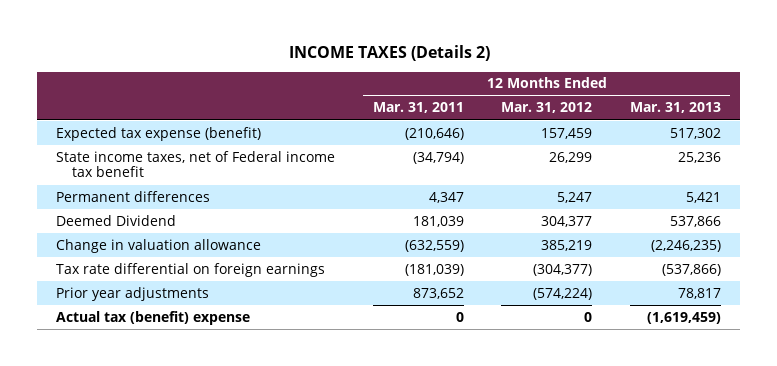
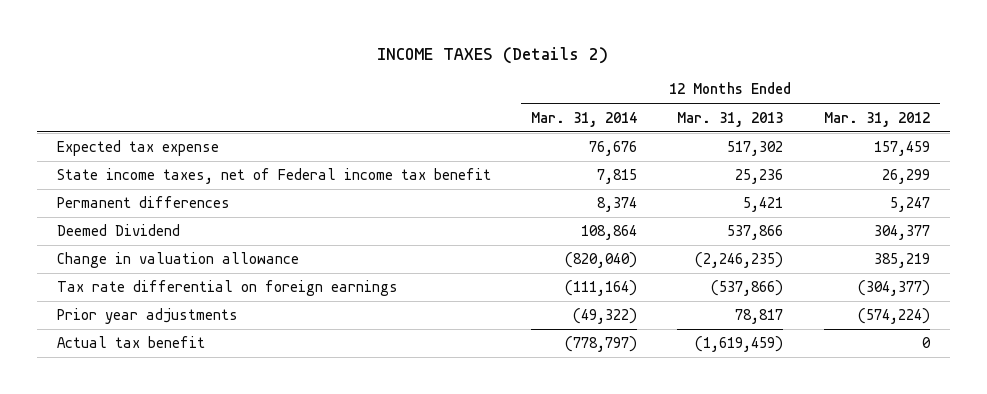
- | 12 Months Ended Mar. 31, 2011 | 12 Months Ended Mar. 31, 2012 | 12 Months Ended Mar. 31, 2013
+ | 12 Months Ended Mar. 31, 2014 | 12 Months Ended Mar. 31, 2013 | 12 Months Ended Mar. 31, 2012
- Expected tax expense (benefit) | (210,646) | 157,459 | 517,302
+ Expected tax expense | 76,676 | 517,302 | 157,459
- Actual tax (benefit) expense | 0 | 0 | (1,619,459)
+ Actual tax benefit | (778,797) | (1,619,459) | 0

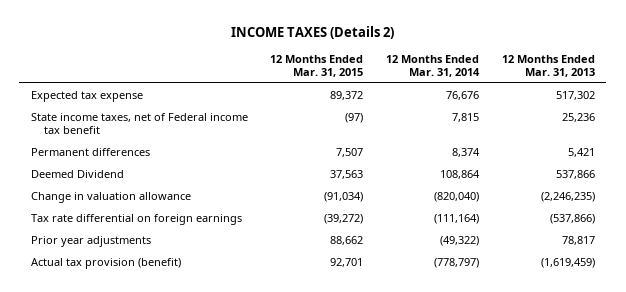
- | 12 Months Ended Mar. 31, 2014 | 12 Months Ended Mar. 31, 2013 | 12 Months Ended Mar. 31, 2012
+ | 12 Months Ended Mar. 31, 2015 | 12 Months Ended Mar. 31, 2014 | 12 Months Ended Mar. 31, 2013
- Actual tax benefit | (778,797) | (1,619,459) | 0
+ Actual tax provision (benefit) | 92,701 | (778,797) | (1,619,459)

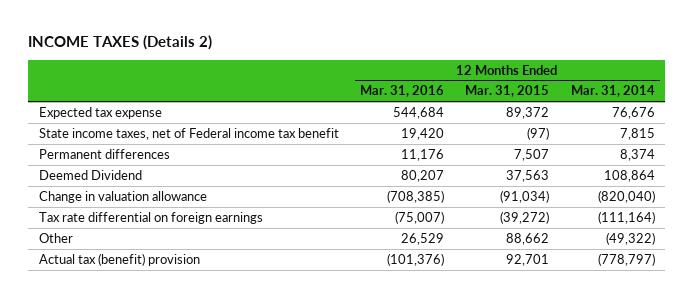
- | 12 Months Ended Mar. 31, 2015 | 12 Months Ended Mar. 31, 2014 | 12 Months Ended Mar. 31, 2013
+ | 12 Months Ended Mar. 31, 2016 | 12 Months Ended Mar. 31, 2015 | 12 Months Ended Mar. 31, 2014
- Prior year adjustments | 88,662 | (49,322) | 78,817
- Actual tax provision (benefit) | 92,701 | (778,797) | (1,619,459)
+ Other | 26,529 | 88,662 | (49,322)
+ Actual tax (benefit) provision | (101,376) | 92,701 | (778,797)

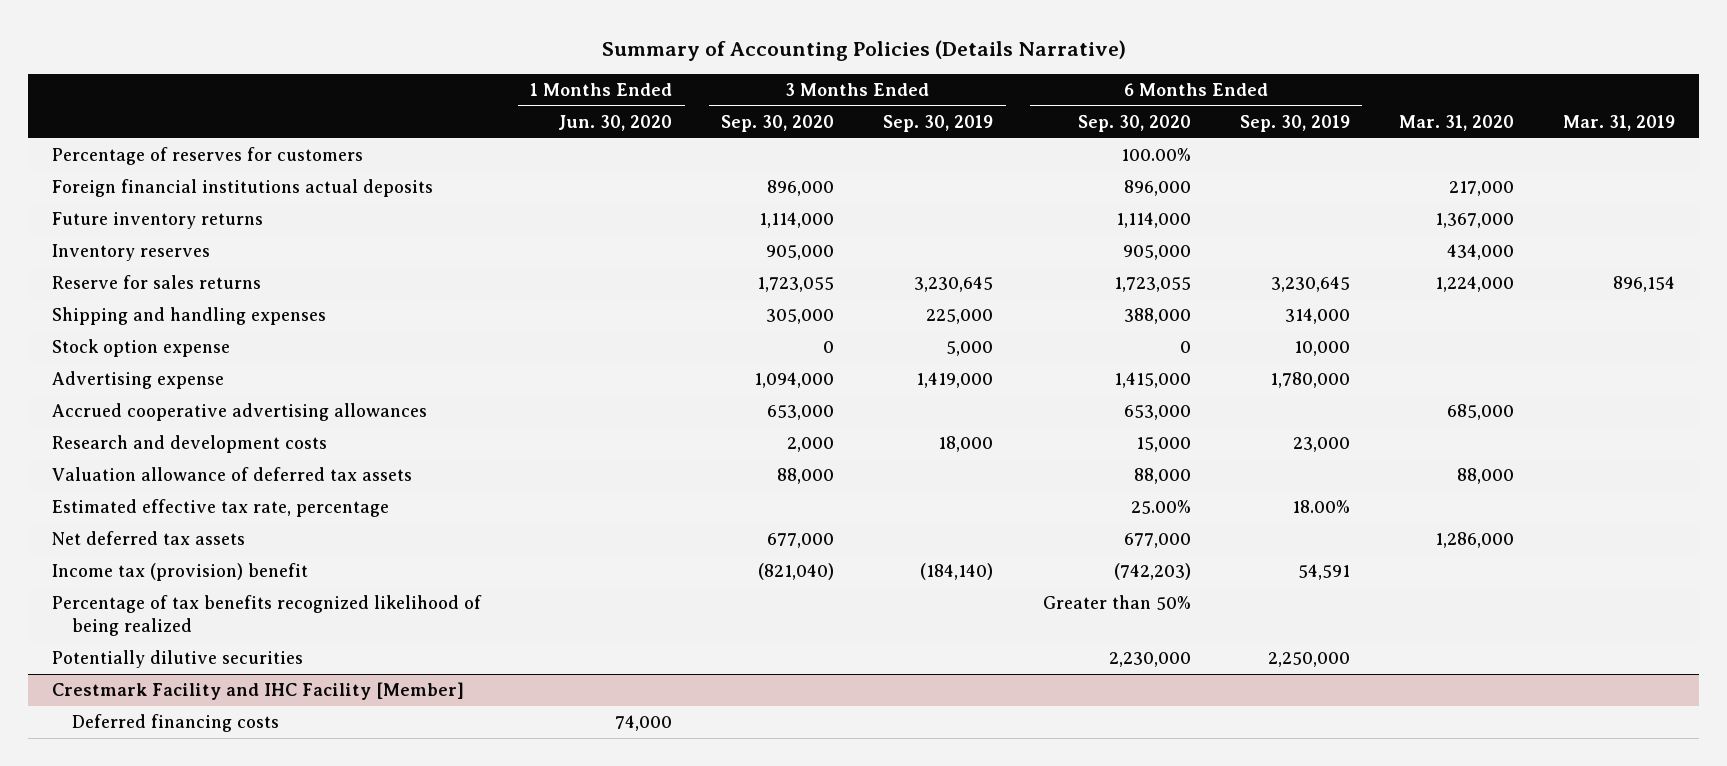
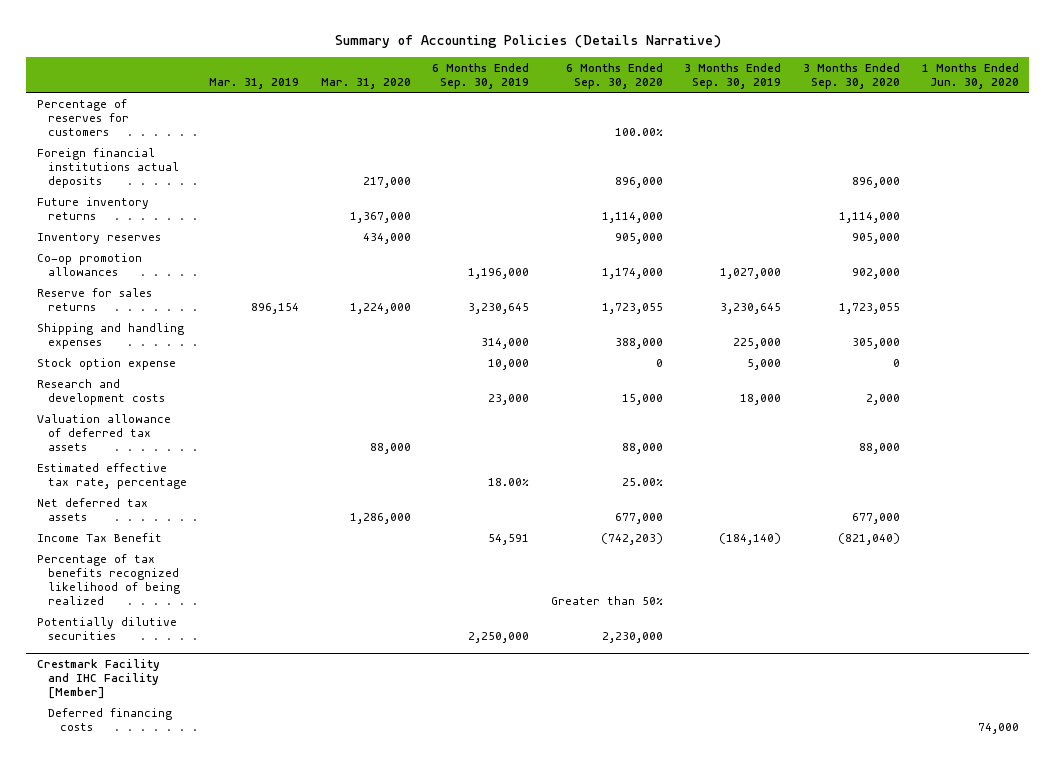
- | 1 Months Ended Jun. 30, 2020 | 3 Months Ended Sep. 30, 2020 | 3 Months Ended Sep. 30, 2019 | 6 Months Ended Sep. 30, 2020 | 6 Months Ended Sep. 30, 2019 | Mar. 31, 2020 | Mar. 31, 2019
+ | Mar. 31, 2019 | Mar. 31, 2020 | 6 Months Ended Sep. 30, 2019 | 6 Months Ended Sep. 30, 2020 | 3 Months Ended Sep. 30, 2019 | 3 Months Ended Sep. 30, 2020 | 1 Months Ended Jun. 30, 2020
+ Co-op promotion allowances | | | 1,196,000 | 1,174,000 | 1,027,000 | 902,000 |
- Advertising expense | | 1,094,000 | 1,419,000 | 1,415,000 | 1,780,000 | |
- Accrued cooperative advertising allowances | | 653,000 | | 653,000 | | 685,000 |
- Income tax (provision) benefit | | (821,040) | (184,140) | (742,203) | 54,591 | |
+ Income Tax Benefit | | | 54,591 | (742,203) | (184,140) | (821,040) |

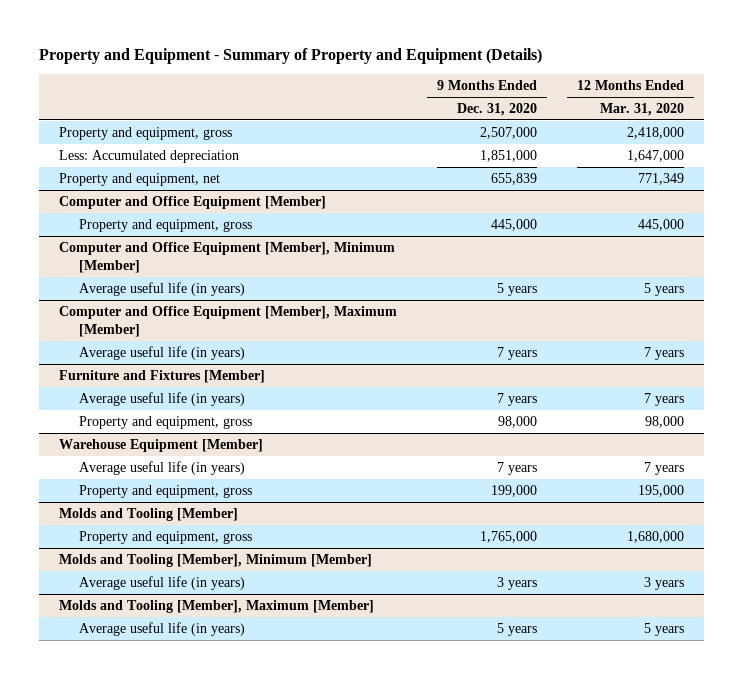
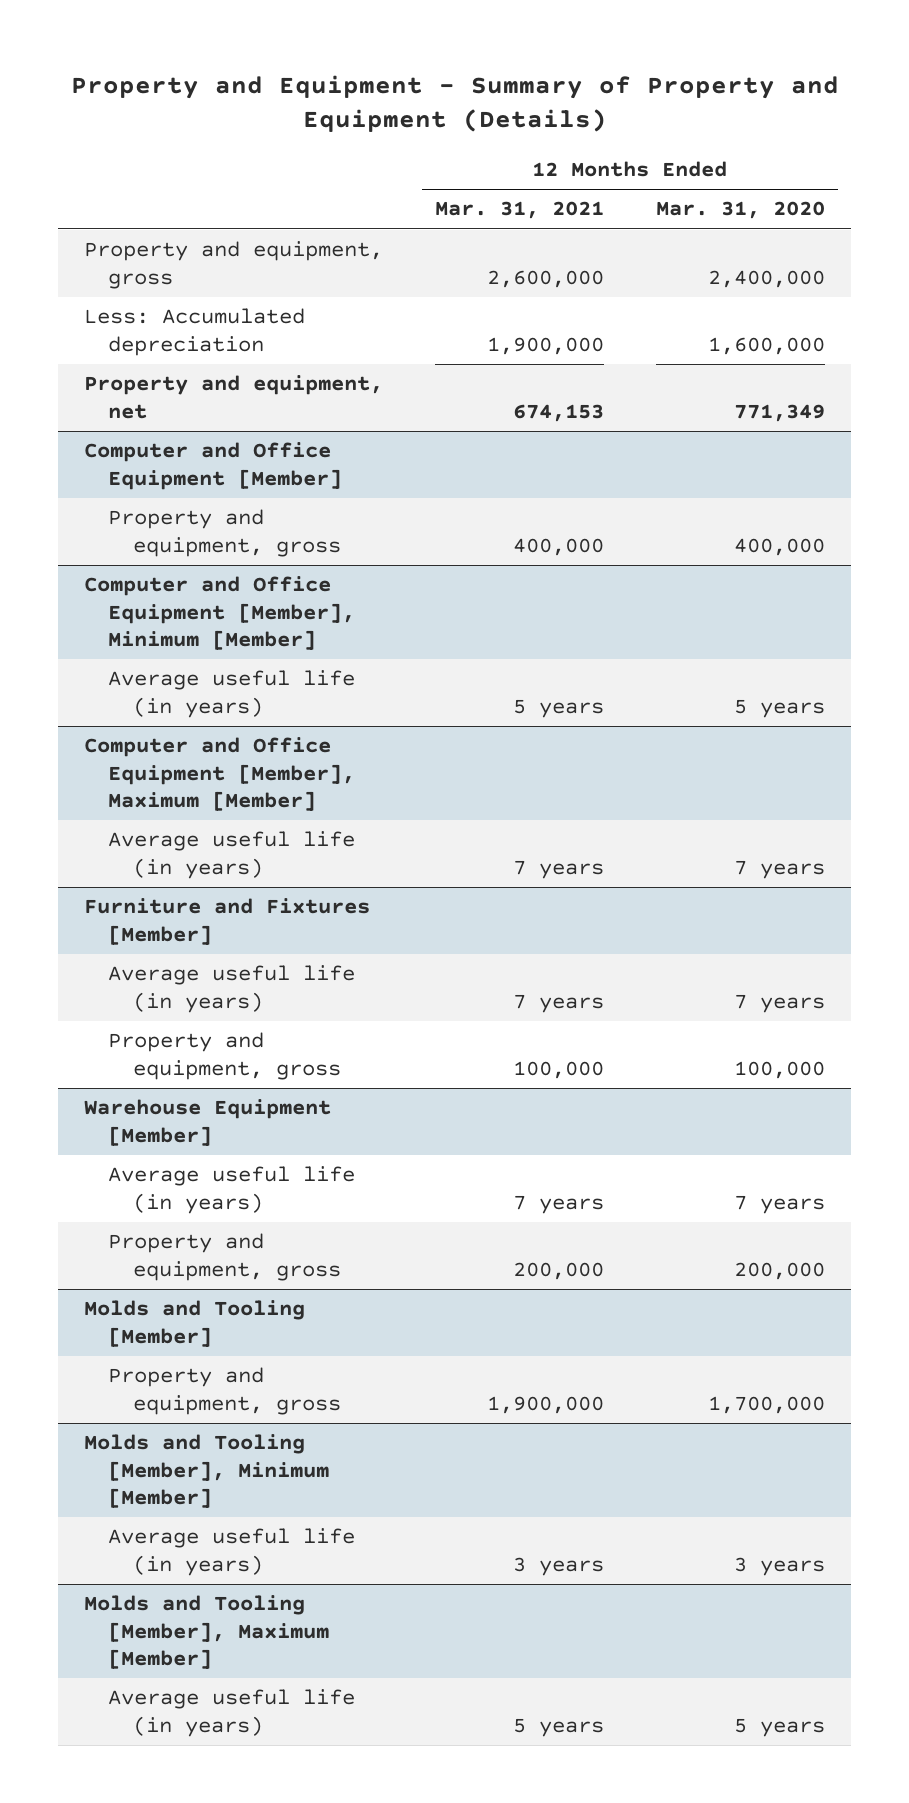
- | 9 Months Ended Dec. 31, 2020 | 12 Months Ended Mar. 31, 2020
+ | 12 Months Ended Mar. 31, 2021 | 12 Months Ended Mar. 31, 2020
- Property and equipment, gross | 2,507,000 | 2,418,000
- Less: Accumulated depreciation | 1,851,000 | 1,647,000
+ Property and equipment, gross | 2,600,000 | 2,400,000
+ Less: Accumulated depreciation | 1,900,000 | 1,600,000
@ Computer and Office Equipment [Member]
- Property and equipment, gross | 445,000 | 445,000
+ Property and equipment, gross | 400,000 | 400,000
@ Furniture and Fixtures [Member]
- Property and equipment, gross | 98,000 | 98,000
+ Property and equipment, gross | 100,000 | 100,000
@ Warehouse Equipment [Member]
- Property and equipment, gross | 199,000 | 195,000
+ Property and equipment, gross | 200,000 | 200,000
@ Molds and Tooling [Member]
- Property and equipment, gross | 1,765,000 | 1,680,000
+ Property and equipment, gross | 1,900,000 | 1,700,000

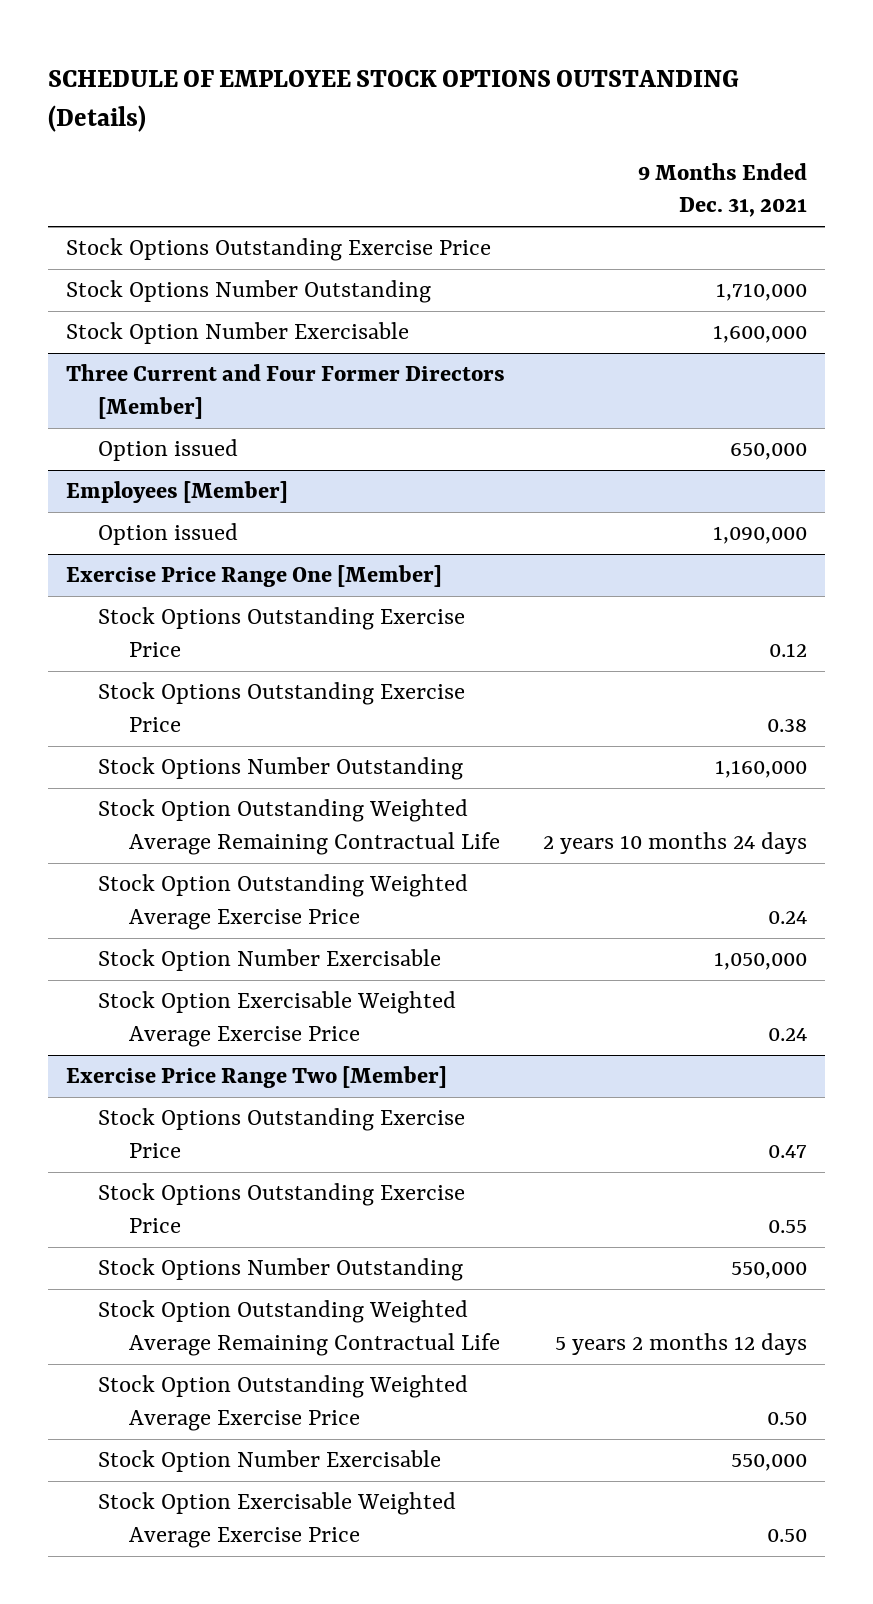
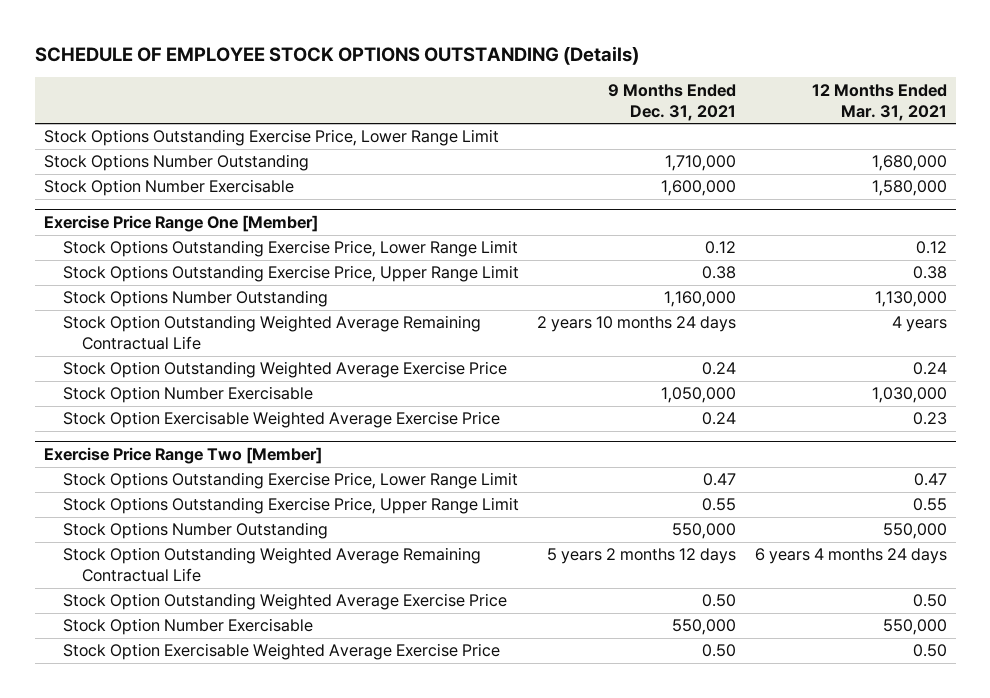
- | 9 Months Ended Dec. 31, 2021
+ | 9 Months Ended Dec. 31, 2021 | 12 Months Ended Mar. 31, 2021
- Stock Options Outstanding Exercise Price
+ Stock Options Outstanding Exercise Price, Lower Range Limit
- Three Current and Four Former Directors [Member]
- Option issued | 650,000
- Employees [Member]
- Option issued | 1,090,000
@ Exercise Price Range One [Member]
- Stock Options Outstanding Exercise Price | 0.12
- Stock Options Outstanding Exercise Price | 0.38
+ Stock Options Outstanding Exercise Price, Lower Range Limit | 0.12 | 0.12
+ Stock Options Outstanding Exercise Price, Upper Range Limit | 0.38 | 0.38
@ Exercise Price Range Two [Member]
- Stock Options Outstanding Exercise Price | 0.47
- Stock Options Outstanding Exercise Price | 0.55
+ Stock Options Outstanding Exercise Price, Lower Range Limit | 0.47 | 0.47
+ Stock Options Outstanding Exercise Price, Upper Range Limit | 0.55 | 0.55

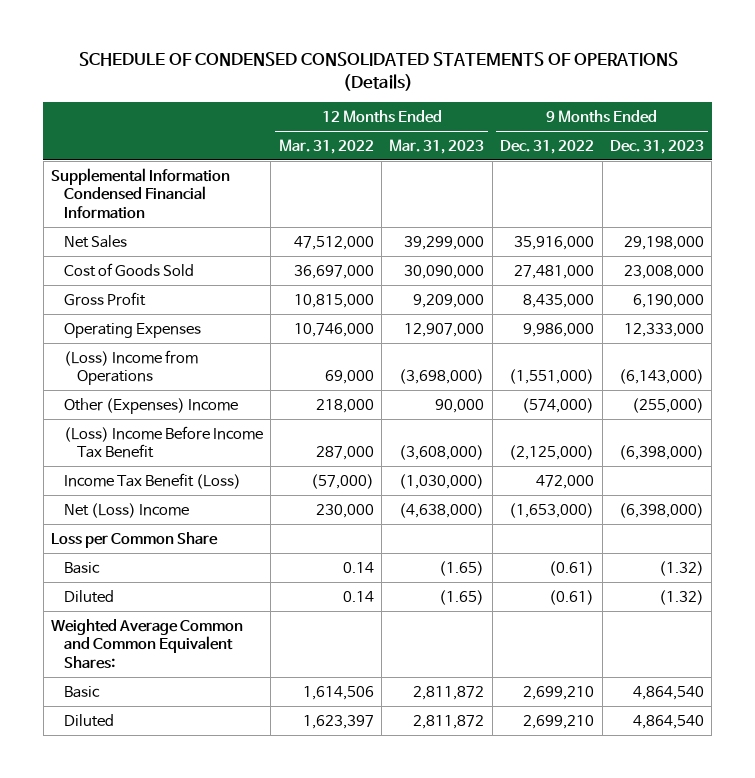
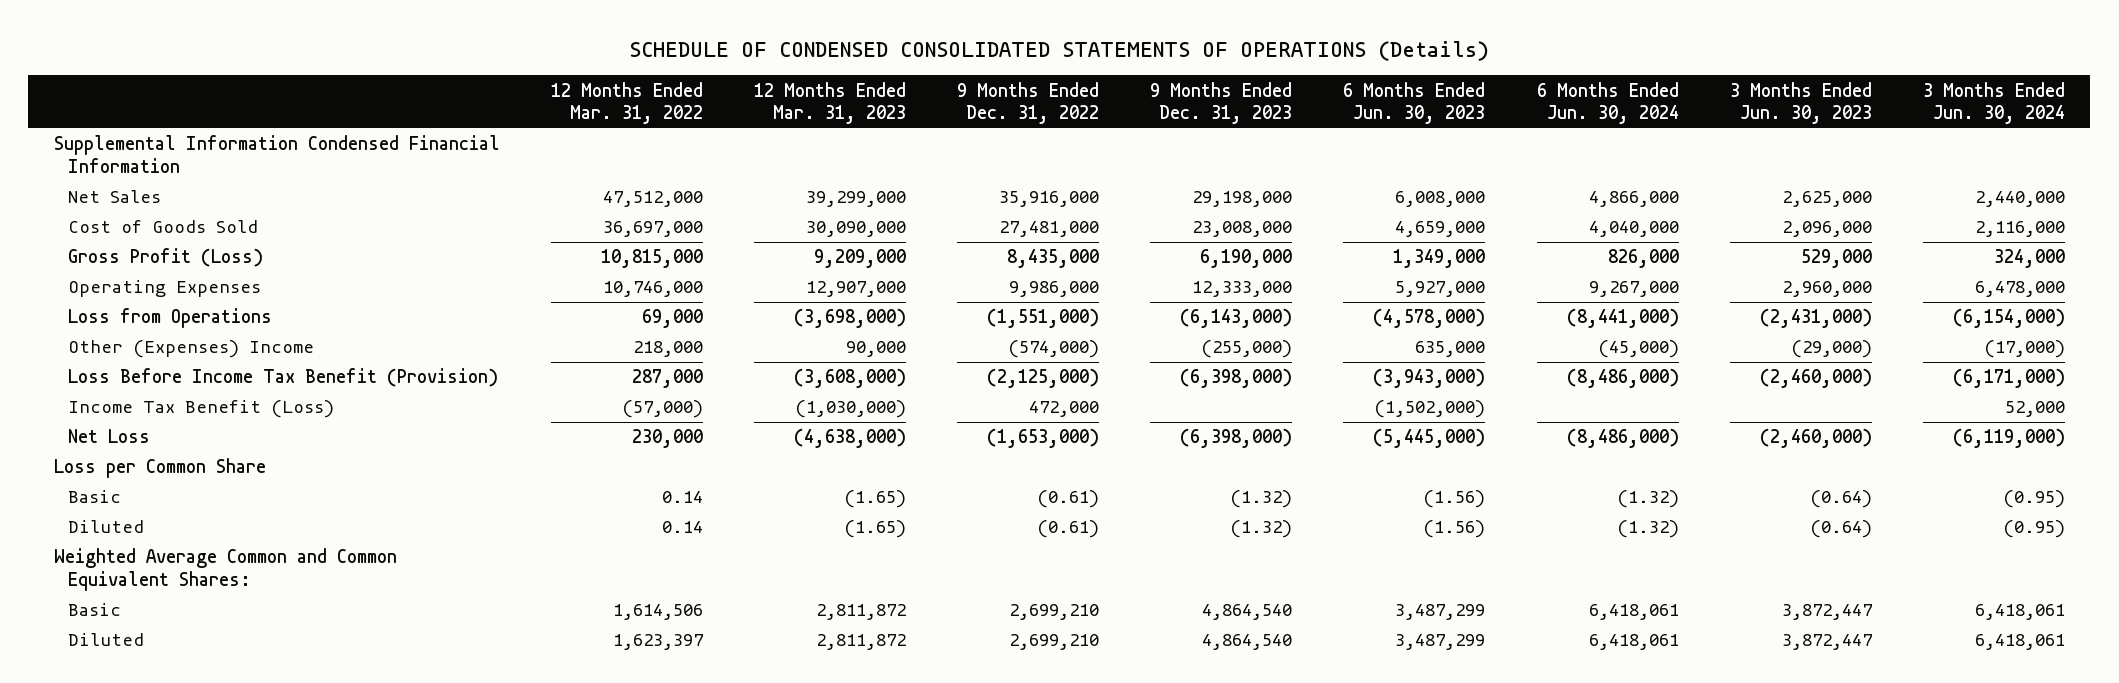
- | 12 Months Ended Mar. 31, 2022 | 12 Months Ended Mar. 31, 2023 | 9 Months Ended Dec. 31, 2022 | 9 Months Ended Dec. 31, 2023
+ | 12 Months Ended Mar. 31, 2022 | 12 Months Ended Mar. 31, 2023 | 9 Months Ended Dec. 31, 2022 | 9 Months Ended Dec. 31, 2023 | 6 Months Ended Jun. 30, 2023 | 6 Months Ended Jun. 30, 2024 | 3 Months Ended Jun. 30, 2023 | 3 Months Ended Jun. 30, 2024
- Gross Profit | 10,815,000 | 9,209,000 | 8,435,000 | 6,190,000
+ Gross Profit (Loss) | 10,815,000 | 9,209,000 | 8,435,000 | 6,190,000 | 1,349,000 | 826,000 | 529,000 | 324,000
- (Loss) Income from Operations | 69,000 | (3,698,000) | (1,551,000) | (6,143,000)
+ Loss from Operations | 69,000 | (3,698,000) | (1,551,000) | (6,143,000) | (4,578,000) | (8,441,000) | (2,431,000) | (6,154,000)
- (Loss) Income Before Income Tax Benefit | 287,000 | (3,608,000) | (2,125,000) | (6,398,000)
+ Loss Before Income Tax Benefit (Provision) | 287,000 | (3,608,000) | (2,125,000) | (6,398,000) | (3,943,000) | (8,486,000) | (2,460,000) | (6,171,000)
- Net (Loss) Income | 230,000 | (4,638,000) | (1,653,000) | (6,398,000)
+ Net Loss | 230,000 | (4,638,000) | (1,653,000) | (6,398,000) | (5,445,000) | (8,486,000) | (2,460,000) | (6,119,000)

